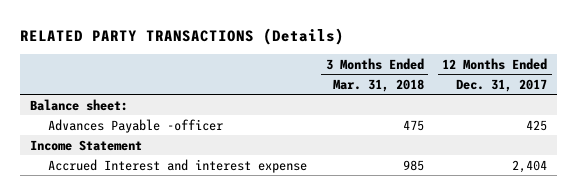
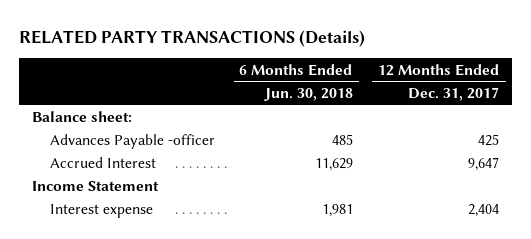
- | 3 Months Ended Mar. 31, 2018 | 12 Months Ended Dec. 31, 2017
+ | 6 Months Ended Jun. 30, 2018 | 12 Months Ended Dec. 31, 2017
+ Accrued Interest | 11,629 | 9,647
- Accrued Interest and interest expense | 985 | 2,404
+ Interest expense | 1,981 | 2,404

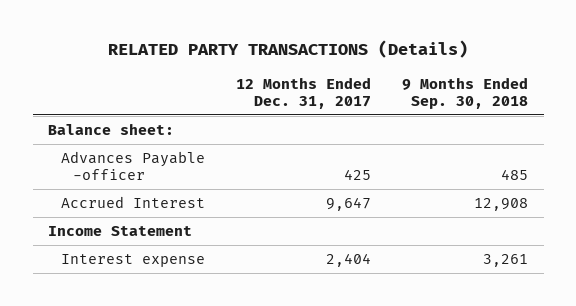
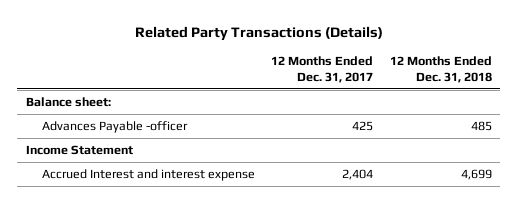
- RELATED PARTY TRANSACTIONS (Details)
+ Related Party Transactions (Details)
- | 12 Months Ended Dec. 31, 2017 | 9 Months Ended Sep. 30, 2018
+ | 12 Months Ended Dec. 31, 2017 | 12 Months Ended Dec. 31, 2018
- Accrued Interest | 9,647 | 12,908
- Interest expense | 2,404 | 3,261
+ Accrued Interest and interest expense | 2,404 | 4,699

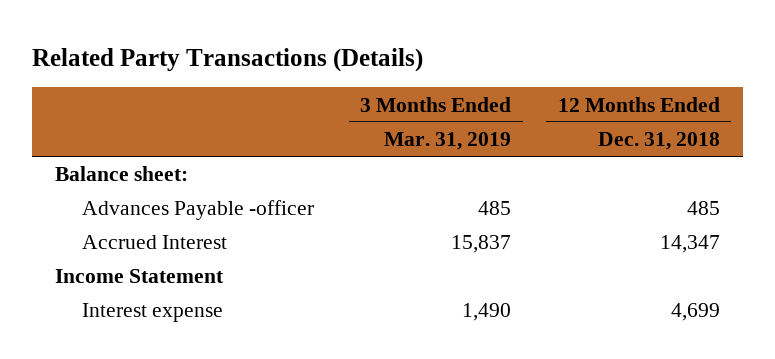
- | 12 Months Ended Dec. 31, 2017 | 12 Months Ended Dec. 31, 2018
+ | 3 Months Ended Mar. 31, 2019 | 12 Months Ended Dec. 31, 2018
+ Accrued Interest | 15,837 | 14,347
- Accrued Interest and interest expense | 2,404 | 4,699
+ Interest expense | 1,490 | 4,699

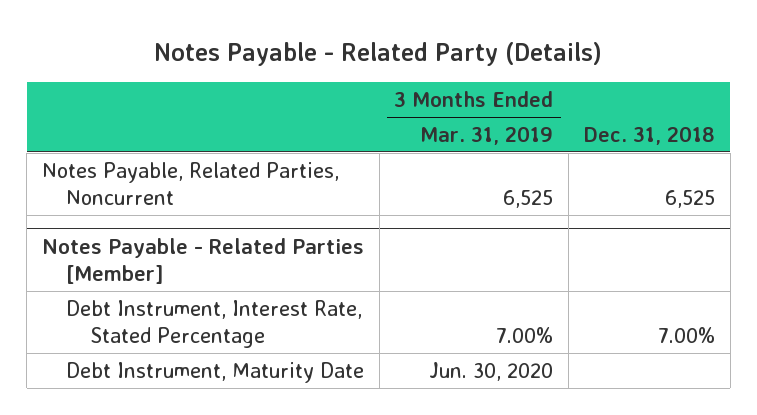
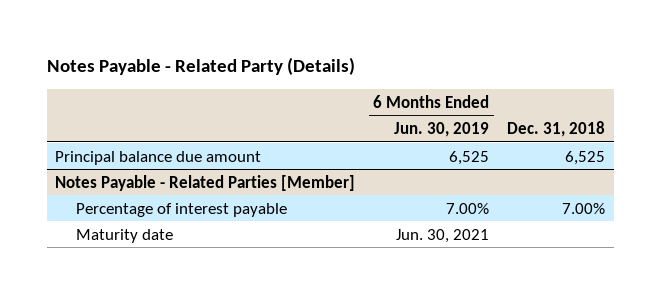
- | 3 Months Ended Mar. 31, 2019 | Dec. 31, 2018
+ | 6 Months Ended Jun. 30, 2019 | Dec. 31, 2018
- Notes Payable, Related Parties, Noncurrent | 6,525 | 6,525
+ Principal balance due amount | 6,525 | 6,525
@ Notes Payable - Related Parties [Member]
- Debt Instrument, Interest Rate, Stated Percentage | 7.00% | 7.00%
- Debt Instrument, Maturity Date | Jun. 30, 2020 |
+ Percentage of interest payable | 7.00% | 7.00%
+ Maturity date | Jun. 30, 2021 |

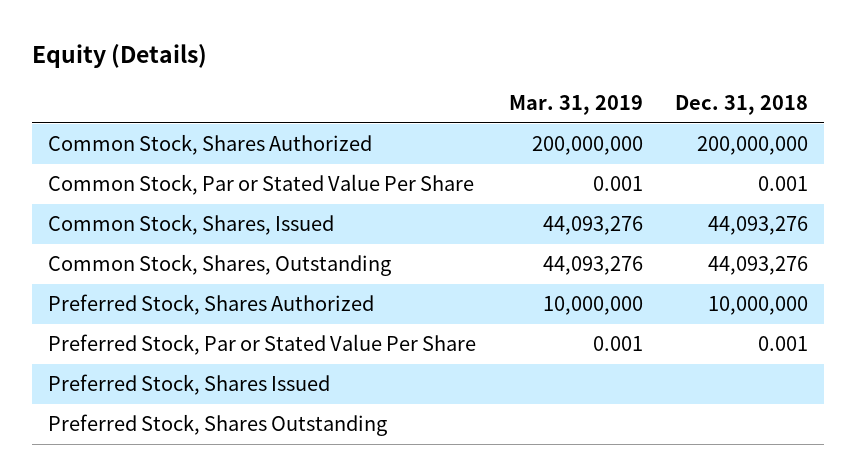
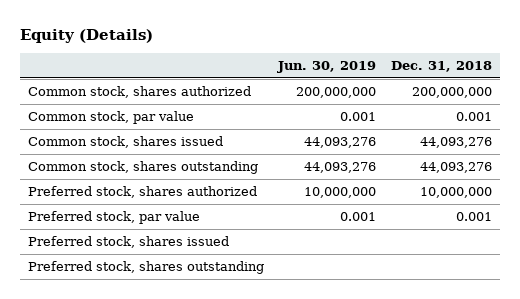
- | Mar. 31, 2019 | Dec. 31, 2018
+ | Jun. 30, 2019 | Dec. 31, 2018
- Common Stock, Shares Authorized | 200,000,000 | 200,000,000
- Common Stock, Par or Stated Value Per Share | 0.001 | 0.001
- Common Stock, Shares, Issued | 44,093,276 | 44,093,276
- Common Stock, Shares, Outstanding | 44,093,276 | 44,093,276
- Preferred Stock, Shares Authorized | 10,000,000 | 10,000,000
- Preferred Stock, Par or Stated Value Per Share | 0.001 | 0.001
- Preferred Stock, Shares Issued
- Preferred Stock, Shares Outstanding
+ Common stock, shares authorized | 200,000,000 | 200,000,000
+ Common stock, par value | 0.001 | 0.001
+ Common stock, shares issued | 44,093,276 | 44,093,276
+ Common stock, shares outstanding | 44,093,276 | 44,093,276
+ Preferred stock, shares authorized | 10,000,000 | 10,000,000
+ Preferred stock, par value | 0.001 | 0.001
+ Preferred stock, shares issued
+ Preferred stock, shares outstanding

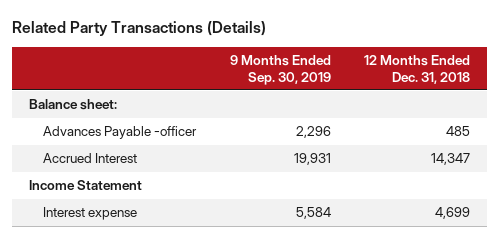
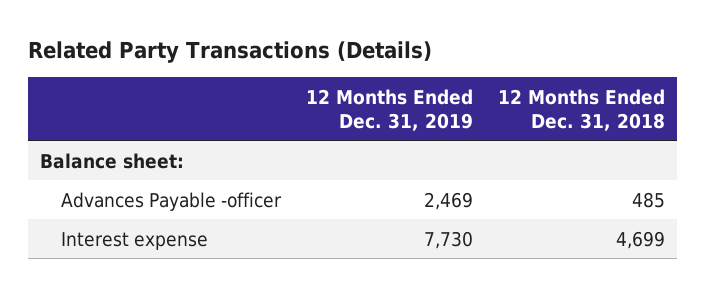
- | 9 Months Ended Sep. 30, 2019 | 12 Months Ended Dec. 31, 2018
+ | 12 Months Ended Dec. 31, 2019 | 12 Months Ended Dec. 31, 2018
- Accrued Interest | 19,931 | 14,347
- Income Statement

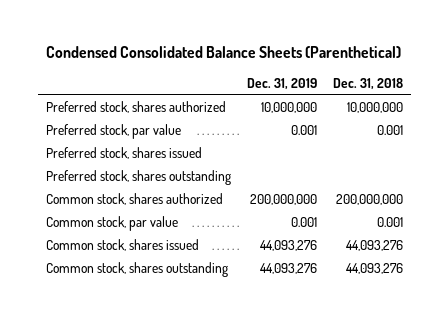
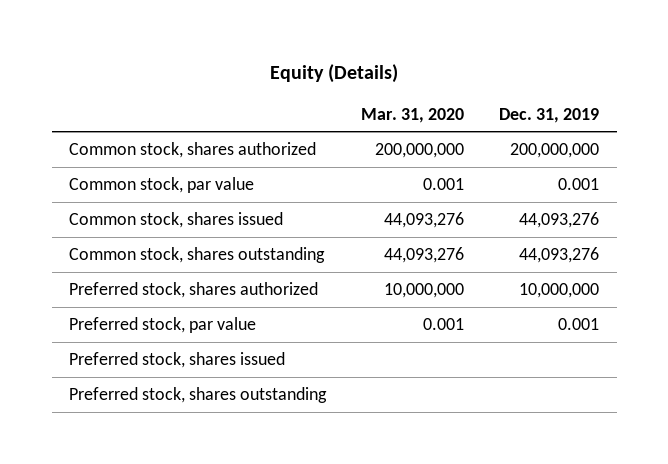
- Condensed Consolidated Balance Sheets (Parenthetical)
+ Equity (Details)
- | Dec. 31, 2019 | Dec. 31, 2018
+ | Mar. 31, 2020 | Dec. 31, 2019
moved down: Preferred stock, shares authorized | 10,000,000 | 10,000,000
moved down: Preferred stock, par value | 0.001 | 0.001
moved down: Preferred stock, shares issued
moved down: Preferred stock, shares outstanding

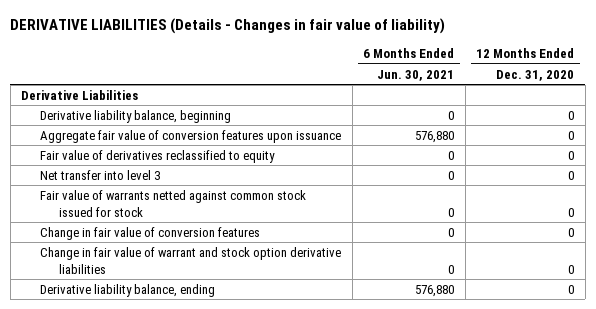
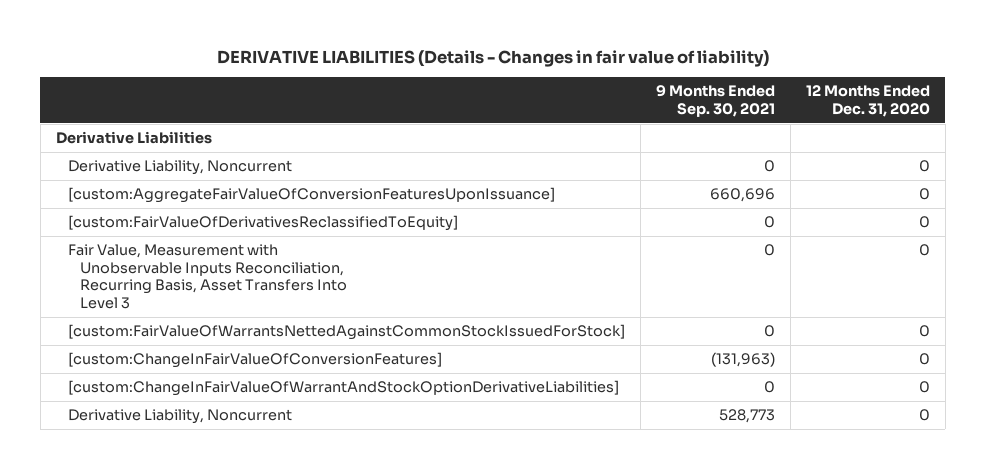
- | 6 Months Ended Jun. 30, 2021 | 12 Months Ended Dec. 31, 2020
+ | 9 Months Ended Sep. 30, 2021 | 12 Months Ended Dec. 31, 2020
- Derivative liability balance, beginning | 0 | 0
- Aggregate fair value of conversion features upon issuance | 576,880 | 0
- Fair value of derivatives reclassified to equity | 0 | 0
- Net transfer into level 3 | 0 | 0
- Fair value of warrants netted against common stock issued for stock | 0 | 0
- Change in fair value of conversion features | 0 | 0
- Change in fair value of warrant and stock option derivative liabilities | 0 | 0
- Derivative liability balance, ending | 576,880 | 0
+ Derivative Liability, Noncurrent | 0 | 0
+ [custom:AggregateFairValueOfConversionFeaturesUponIssuance] | 660,696 | 0
+ [custom:FairValueOfDerivativesReclassifiedToEquity] | 0 | 0
+ Fair Value, Measurement with Unobservable Inputs Reconciliation, Recurring Basis, Asset Transfers Into Level 3 | 0 | 0
+ [custom:FairValueOfWarrantsNettedAgainstCommonStockIssuedForStock] | 0 | 0
+ [custom:ChangeInFairValueOfConversionFeatures] | (131,963) | 0
+ [custom:ChangeInFairValueOfWarrantAndStockOptionDerivativeLiabilities] | 0 | 0
+ Derivative Liability, Noncurrent | 528,773 | 0

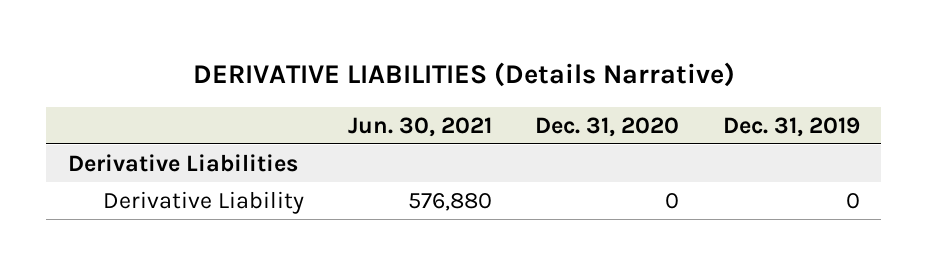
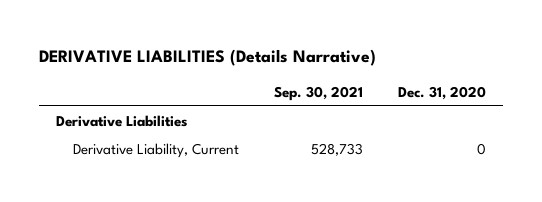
- | Jun. 30, 2021 | Dec. 31, 2020 | Dec. 31, 2019
+ | Sep. 30, 2021 | Dec. 31, 2020
- Derivative Liability | 576,880 | 0 | 0
+ Derivative Liability, Current | 528,733 | 0

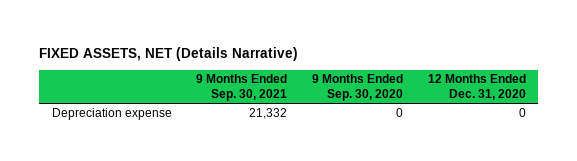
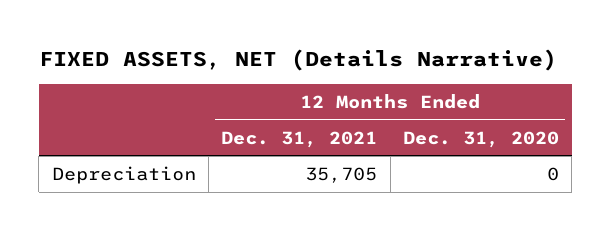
- | 9 Months Ended Sep. 30, 2021 | 9 Months Ended Sep. 30, 2020 | 12 Months Ended Dec. 31, 2020
+ | 12 Months Ended Dec. 31, 2021 | 12 Months Ended Dec. 31, 2020
- Depreciation expense | 21,332 | 0 | 0
+ Depreciation | 35,705 | 0

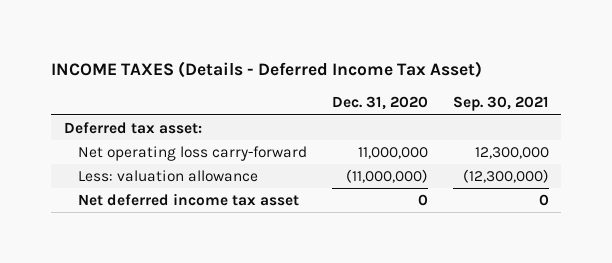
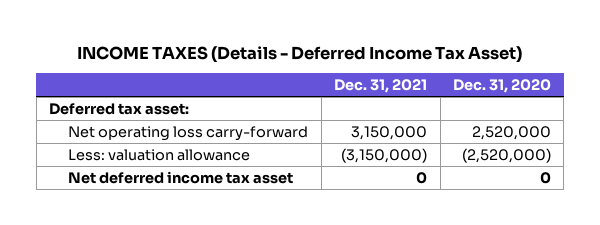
- | Dec. 31, 2020 | Sep. 30, 2021
+ | Dec. 31, 2021 | Dec. 31, 2020
- Net operating loss carry-forward | 11,000,000 | 12,300,000
- Less: valuation allowance | (11,000,000) | (12,300,000)
+ Net operating loss carry-forward | 3,150,000 | 2,520,000
+ Less: valuation allowance | (3,150,000) | (2,520,000)

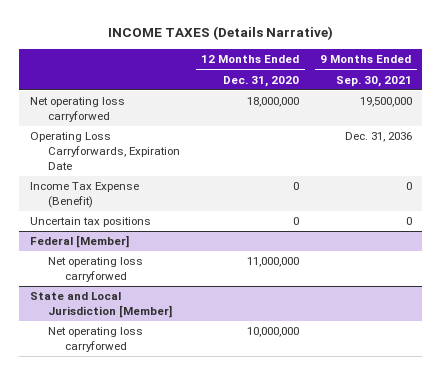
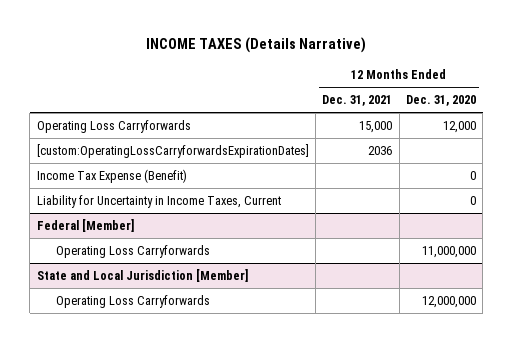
- | 12 Months Ended Dec. 31, 2020 | 9 Months Ended Sep. 30, 2021
+ | 12 Months Ended Dec. 31, 2021 | 12 Months Ended Dec. 31, 2020
- Net operating loss carryforwed | 18,000,000 | 19,500,000
- Operating Loss Carryforwards, Expiration Date | | Dec. 31, 2036
+ Operating Loss Carryforwards | 15,000 | 12,000
+ [custom:OperatingLossCarryforwardsExpirationDates] | 2036 |
- Uncertain tax positions | 0 | 0
+ Liability for Uncertainty in Income Taxes, Current | | 0
@ Federal [Member]
- Net operating loss carryforwed | 11,000,000 |
+ Operating Loss Carryforwards | | 11,000,000
@ State and Local Jurisdiction [Member]
- Net operating loss carryforwed | 10,000,000 |
+ Operating Loss Carryforwards | | 12,000,000

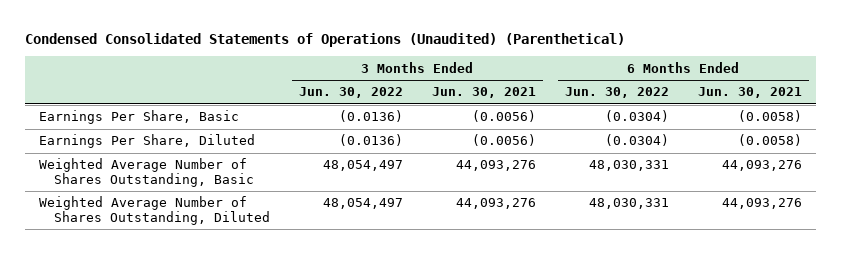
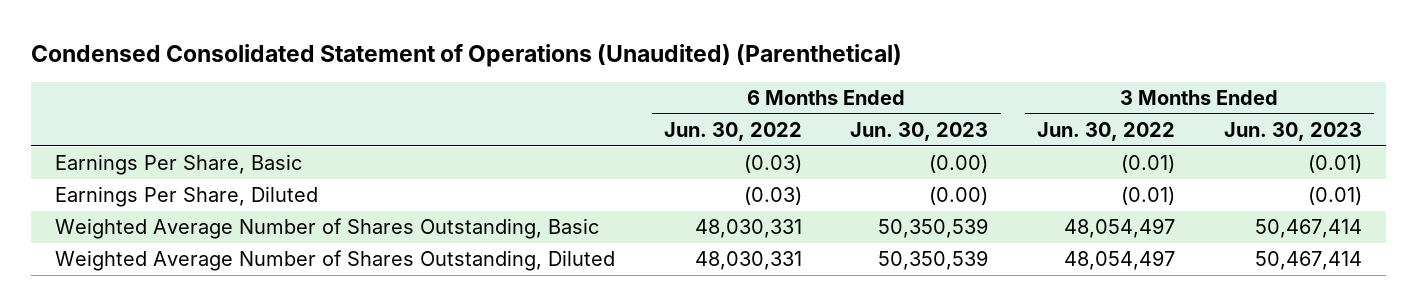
- Condensed Consolidated Statements of Operations (Unaudited) (Parenthetical)
+ Condensed Consolidated Statement of Operations (Unaudited) (Parenthetical)
- | 3 Months Ended Jun. 30, 2022 | 3 Months Ended Jun. 30, 2021 | 6 Months Ended Jun. 30, 2022 | 6 Months Ended Jun. 30, 2021
+ | 6 Months Ended Jun. 30, 2022 | 6 Months Ended Jun. 30, 2023 | 3 Months Ended Jun. 30, 2022 | 3 Months Ended Jun. 30, 2023
- Earnings Per Share, Basic | (0.0136) | (0.0056) | (0.0304) | (0.0058)
- Earnings Per Share, Diluted | (0.0136) | (0.0056) | (0.0304) | (0.0058)
+ Earnings Per Share, Basic | (0.03) | (0.00) | (0.01) | (0.01)
+ Earnings Per Share, Diluted | (0.03) | (0.00) | (0.01) | (0.01)

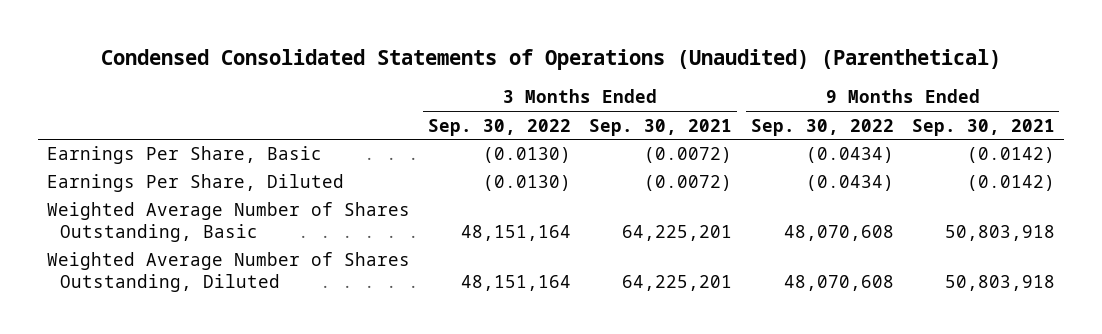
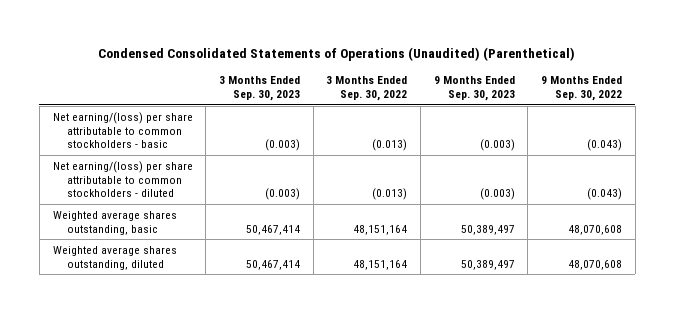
- | 3 Months Ended Sep. 30, 2022 | 3 Months Ended Sep. 30, 2021 | 9 Months Ended Sep. 30, 2022 | 9 Months Ended Sep. 30, 2021
+ | 3 Months Ended Sep. 30, 2023 | 3 Months Ended Sep. 30, 2022 | 9 Months Ended Sep. 30, 2023 | 9 Months Ended Sep. 30, 2022
- Earnings Per Share, Basic | (0.0130) | (0.0072) | (0.0434) | (0.0142)
- Earnings Per Share, Diluted | (0.0130) | (0.0072) | (0.0434) | (0.0142)
- Weighted Average Number of Shares Outstanding, Basic | 48,151,164 | 64,225,201 | 48,070,608 | 50,803,918
- Weighted Average Number of Shares Outstanding, Diluted | 48,151,164 | 64,225,201 | 48,070,608 | 50,803,918
+ Net earning/(loss) per share attributable to common stockholders - basic | (0.003) | (0.013) | (0.003) | (0.043)
+ Net earning/(loss) per share attributable to common stockholders - diluted | (0.003) | (0.013) | (0.003) | (0.043)
+ Weighted average shares outstanding, basic | 50,467,414 | 48,151,164 | 50,389,497 | 48,070,608
+ Weighted average shares outstanding, diluted | 50,467,414 | 48,151,164 | 50,389,497 | 48,070,608

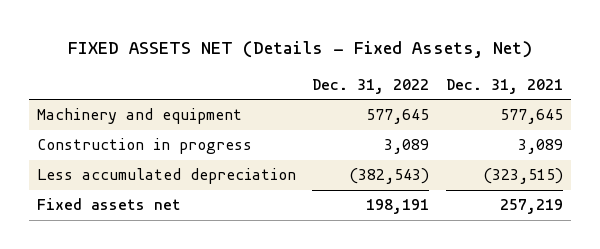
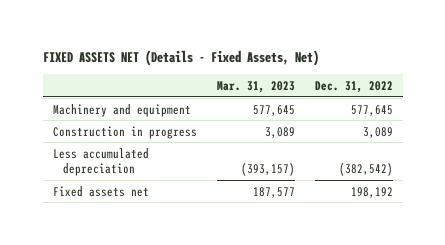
- | Dec. 31, 2022 | Dec. 31, 2021
+ | Mar. 31, 2023 | Dec. 31, 2022
- Less accumulated depreciation | (382,543) | (323,515)
- Fixed assets net | 198,191 | 257,219
+ Less accumulated depreciation | (393,157) | (382,542)
+ Fixed assets net | 187,577 | 198,192

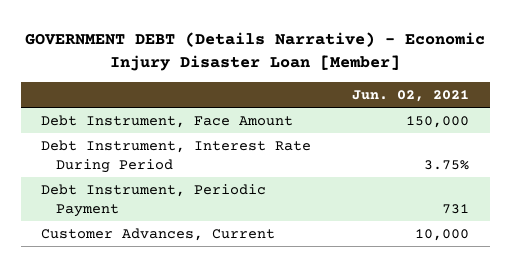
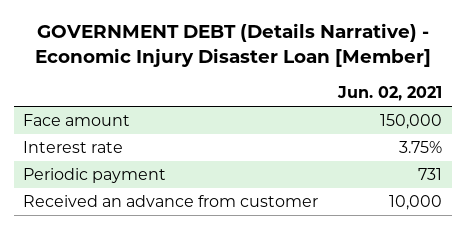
- Debt Instrument, Face Amount | 150,000
- Debt Instrument, Interest Rate During Period | 3.75%
- Debt Instrument, Periodic Payment | 731
- Customer Advances, Current | 10,000
+ Face amount | 150,000
+ Interest rate | 3.75%
+ Periodic payment | 731
+ Received an advance from customer | 10,000

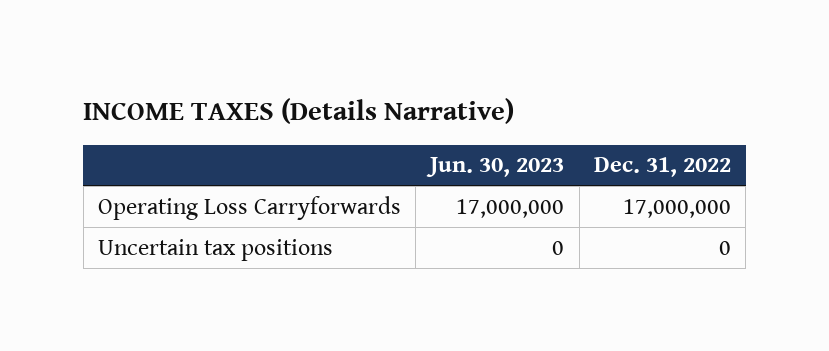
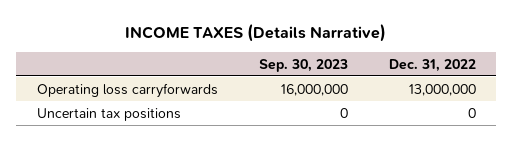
- | Jun. 30, 2023 | Dec. 31, 2022
+ | Sep. 30, 2023 | Dec. 31, 2022
- Operating Loss Carryforwards | 17,000,000 | 17,000,000
+ Operating loss carryforwards | 16,000,000 | 13,000,000

